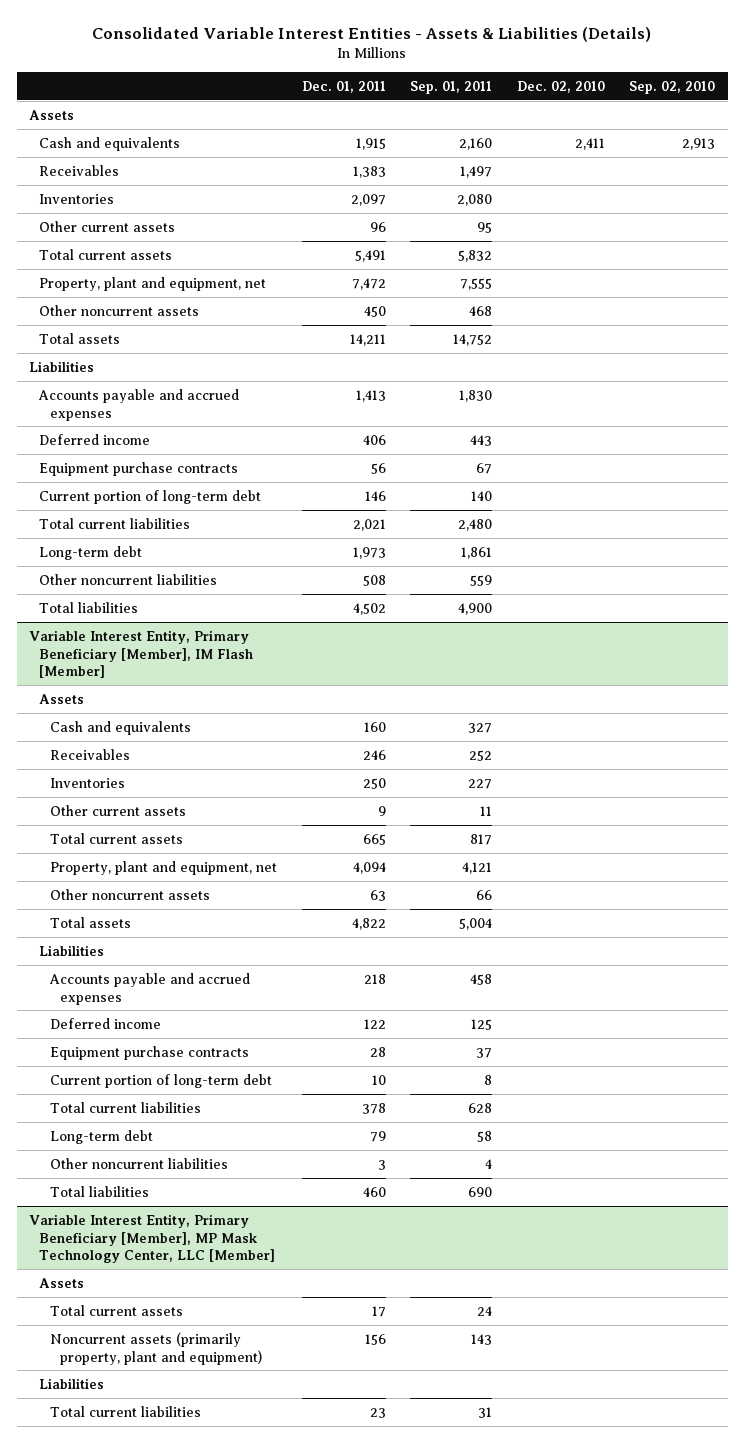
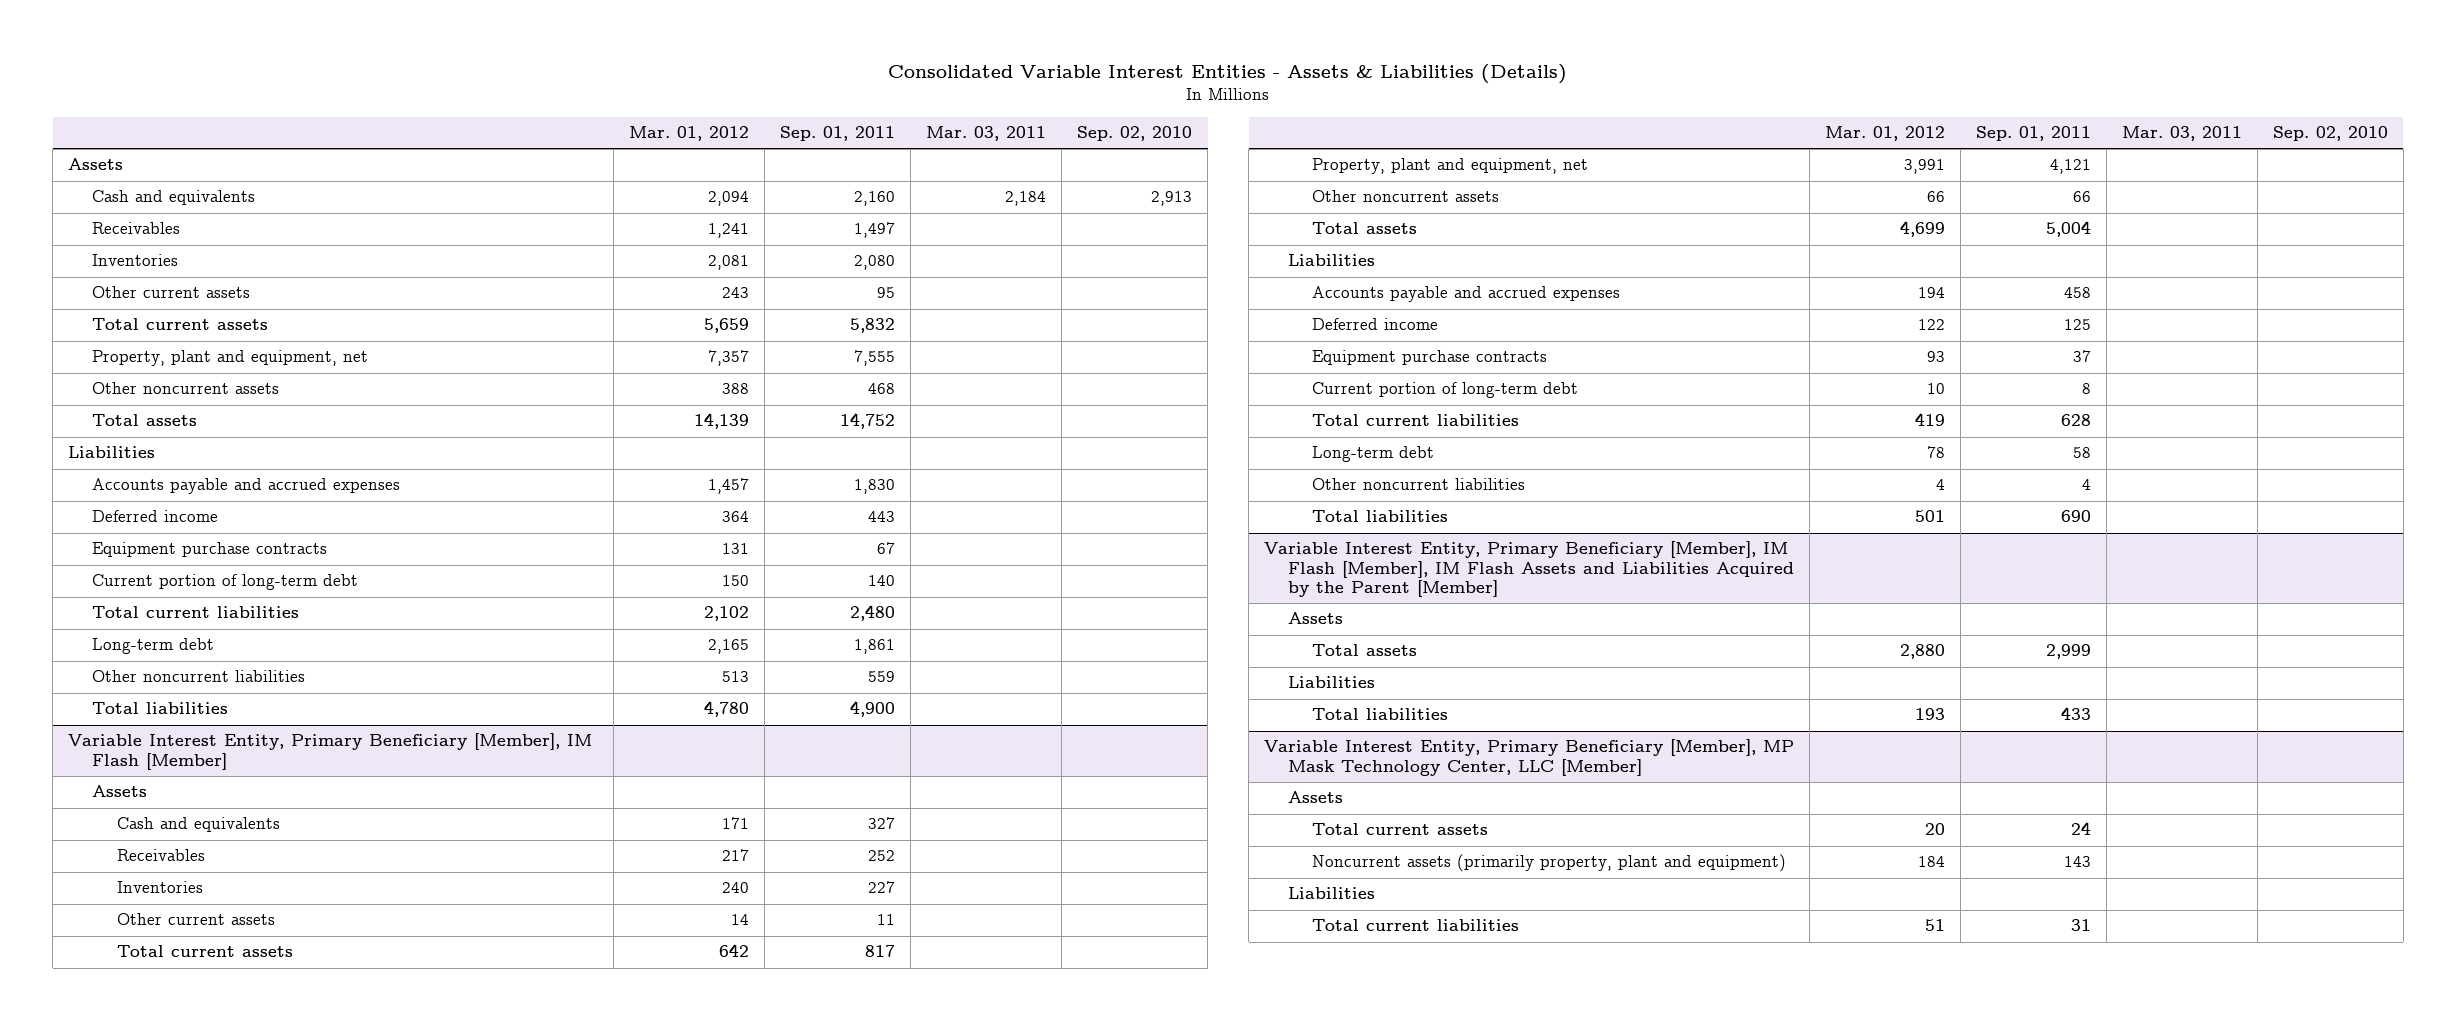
- | Dec. 01, 2011 | Sep. 01, 2011 | Dec. 02, 2010 | Sep. 02, 2010
+ | Mar. 01, 2012 | Sep. 01, 2011 | Mar. 03, 2011 | Sep. 02, 2010
+ Variable Interest Entity, Primary Beneficiary [Member], IM Flash [Member], IM Flash Assets and Liabilities Acquired by the Parent [Member]
+ Assets
+ Total assets | 2,880 | 2,999 | |
+ Liabilities
+ Total liabilities | 193 | 433 | |

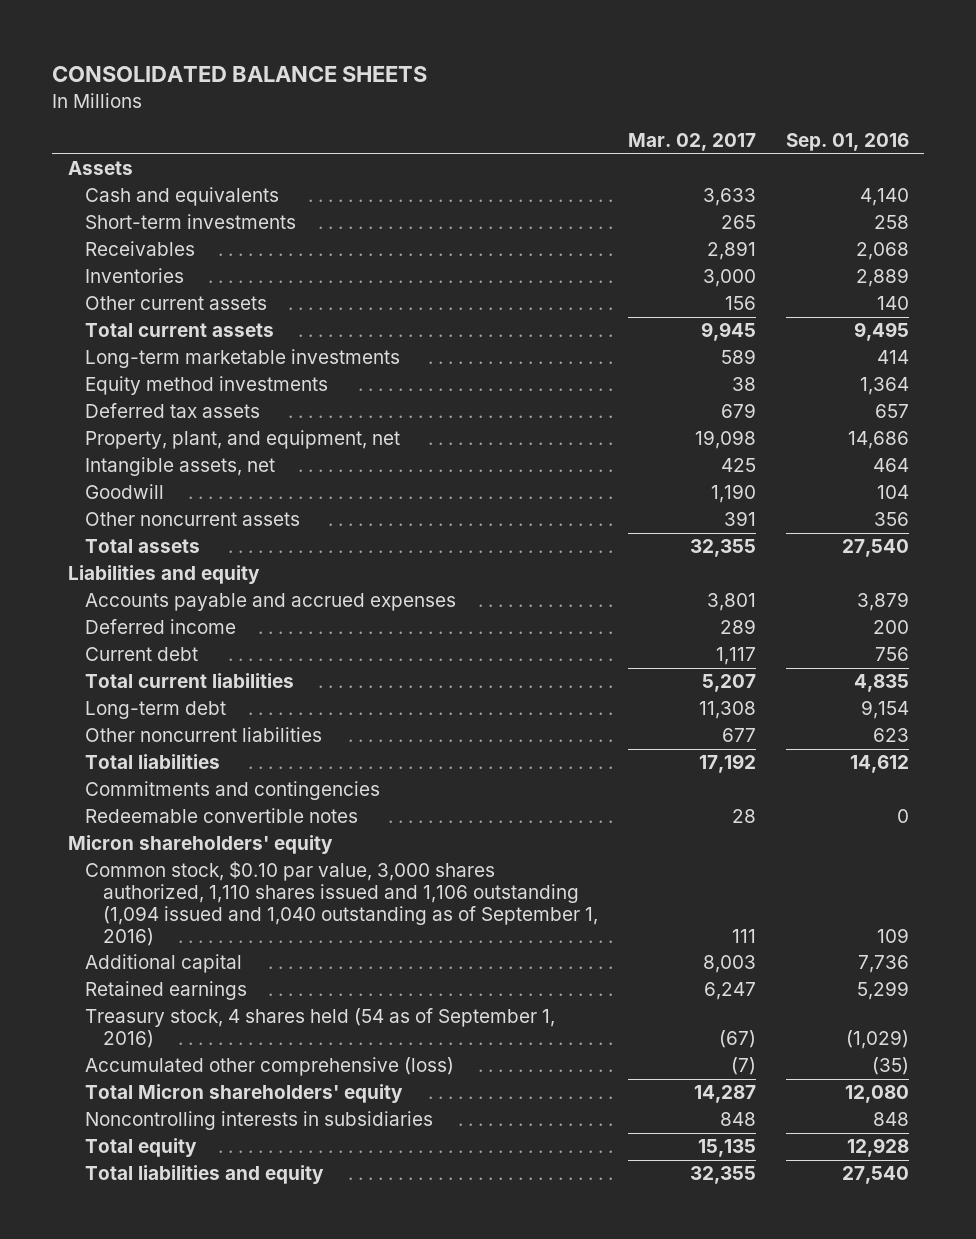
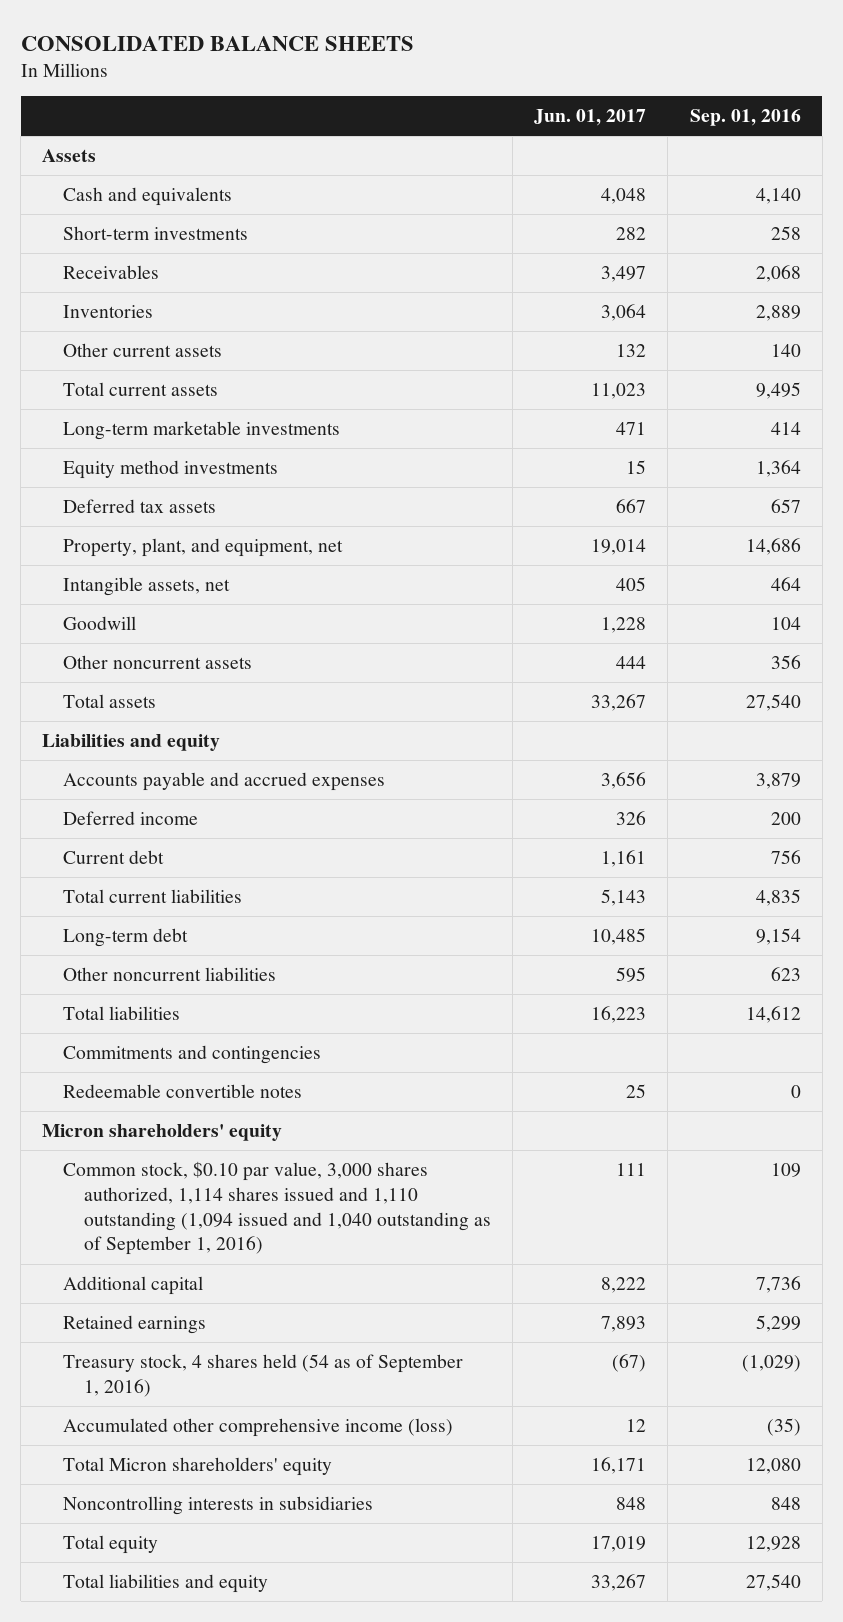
- | Mar. 02, 2017 | Sep. 01, 2016
+ | Jun. 01, 2017 | Sep. 01, 2016
- Common stock, $0.10 par value, 3,000 shares authorized, 1,110 shares issued and 1,106 outstanding (1,094 issued and 1,040 outstanding as of September 1, 2016) | 111 | 109
+ Common stock, $0.10 par value, 3,000 shares authorized, 1,114 shares issued and 1,110 outstanding (1,094 issued and 1,040 outstanding as of September 1, 2016) | 111 | 109
- Accumulated other comprehensive (loss) | (7) | (35)
+ Accumulated other comprehensive income (loss) | 12 | (35)

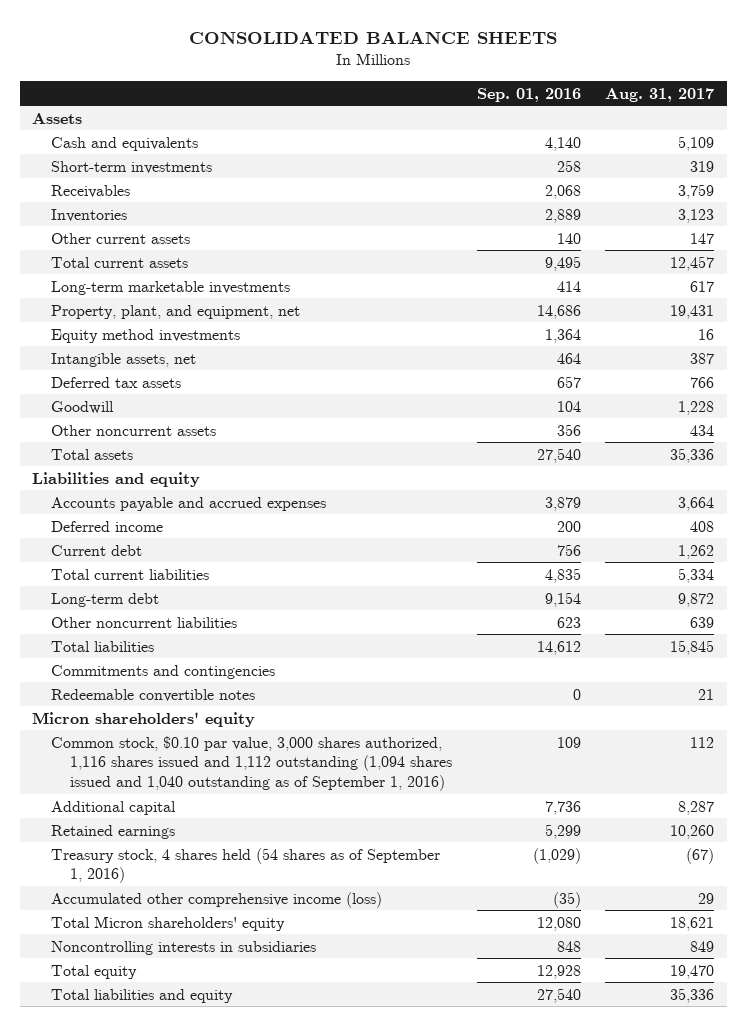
- | Jun. 01, 2017 | Sep. 01, 2016
+ | Sep. 01, 2016 | Aug. 31, 2017
moved down: Equity method investments | 1,364 | 16
moved down: Deferred tax assets | 657 | 766
- Common stock, $0.10 par value, 3,000 shares authorized, 1,114 shares issued and 1,110 outstanding (1,094 issued and 1,040 outstanding as of September 1, 2016) | 111 | 109
+ Common stock, $0.10 par value, 3,000 shares authorized, 1,116 shares issued and 1,112 outstanding (1,094 shares issued and 1,040 outstanding as of September 1, 2016) | 109 | 112
- Treasury stock, 4 shares held (54 as of September 1, 2016) | (67) | (1,029)
+ Treasury stock, 4 shares held (54 shares as of September 1, 2016) | (1,029) | (67)

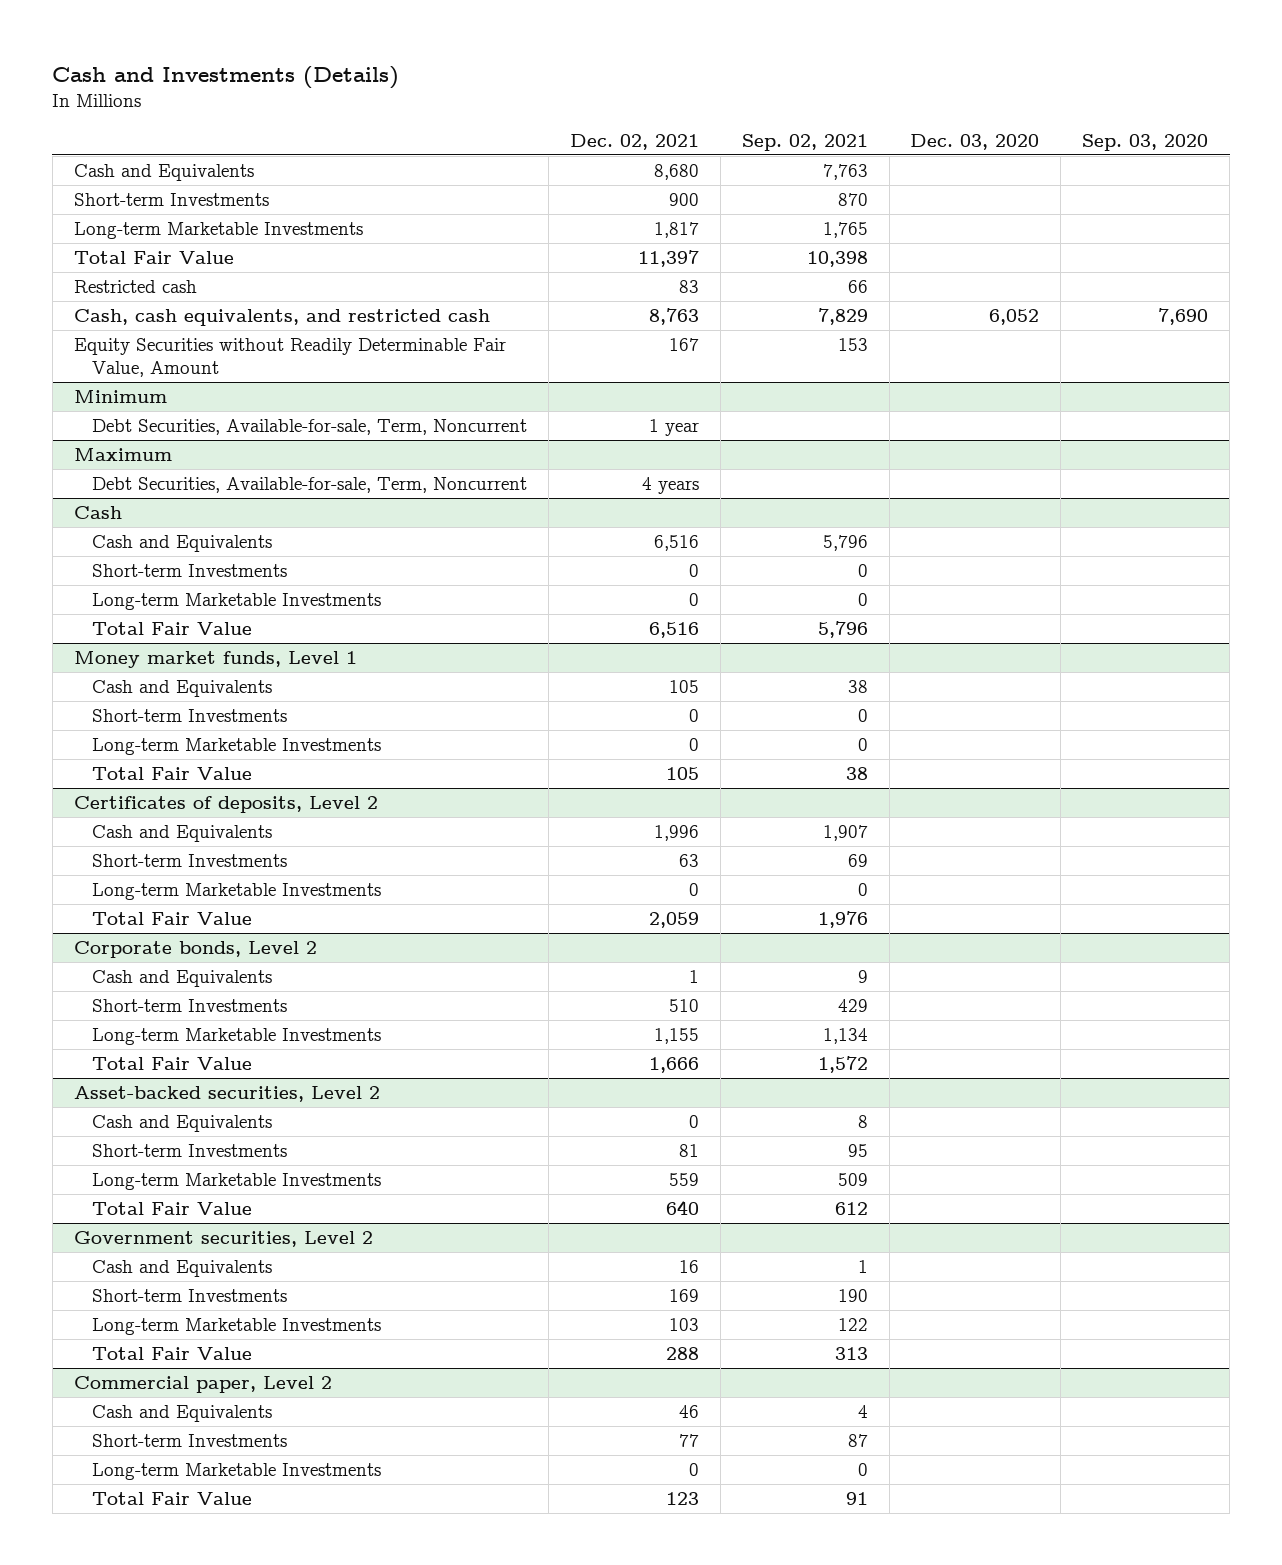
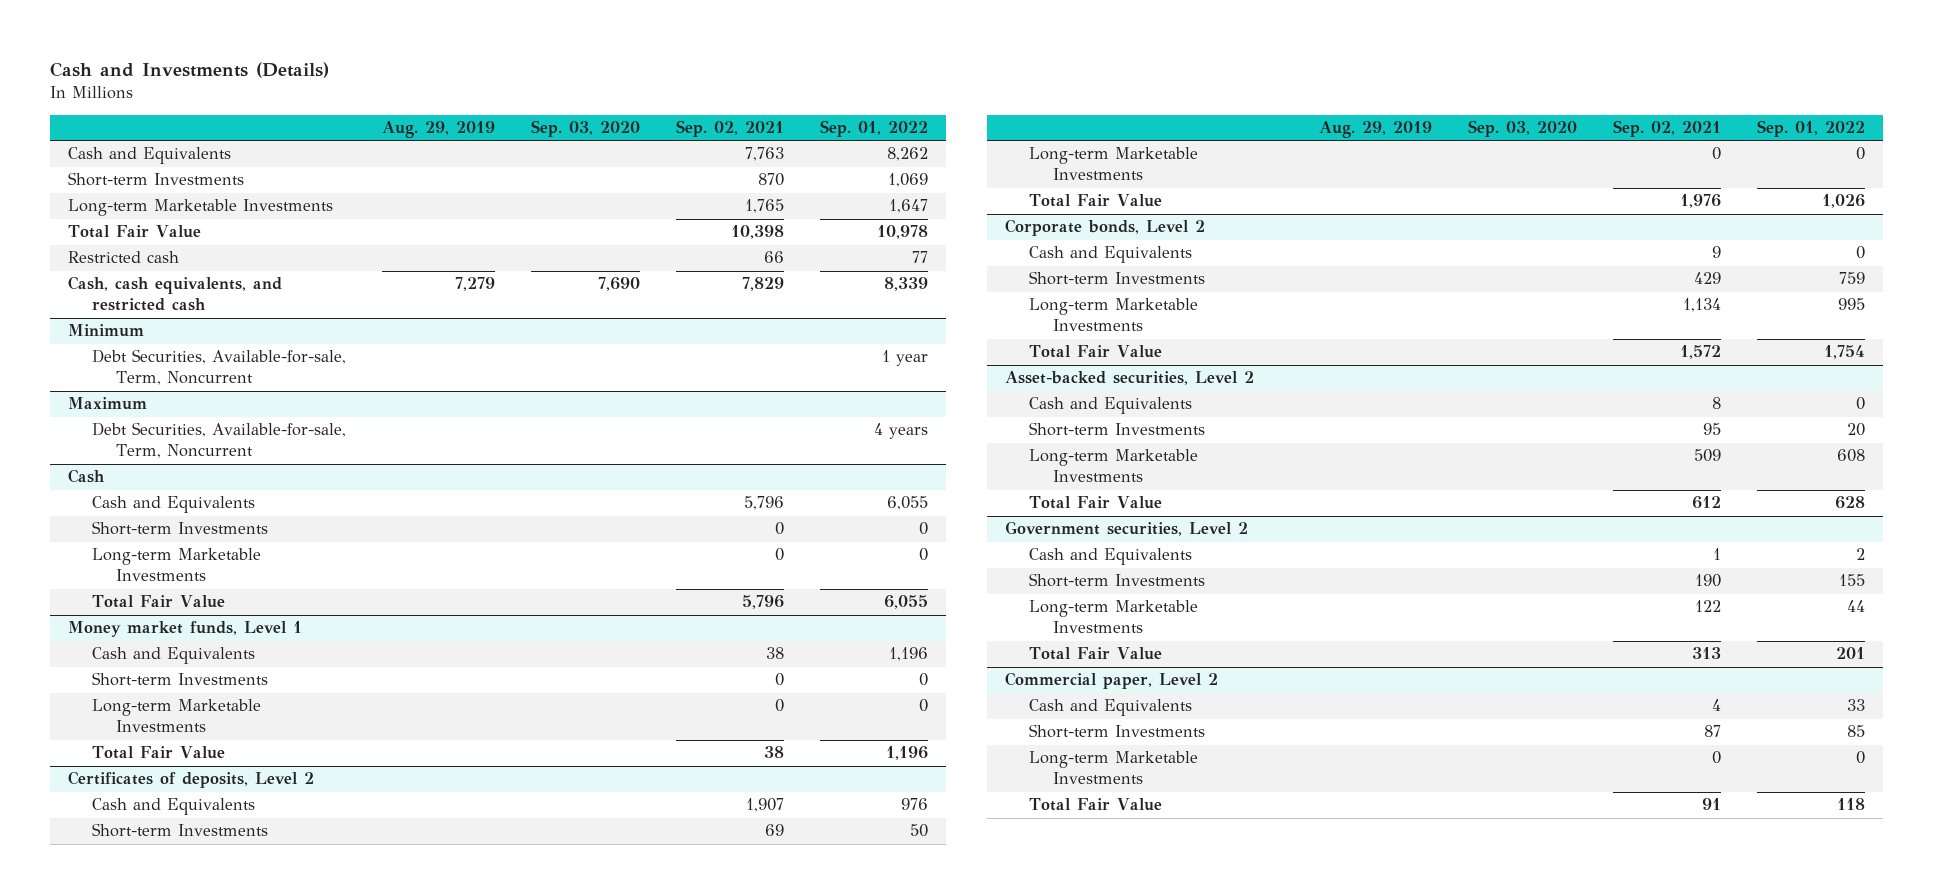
- | Dec. 02, 2021 | Sep. 02, 2021 | Dec. 03, 2020 | Sep. 03, 2020
+ | Aug. 29, 2019 | Sep. 03, 2020 | Sep. 02, 2021 | Sep. 01, 2022
- Equity Securities without Readily Determinable Fair Value, Amount | 167 | 153 | |

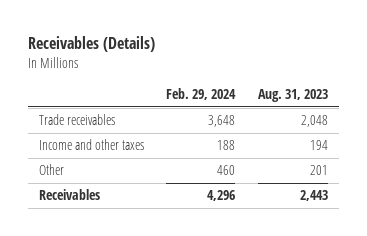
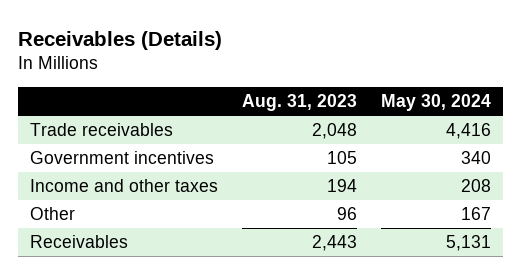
- | Feb. 29, 2024 | Aug. 31, 2023
+ | Aug. 31, 2023 | May 30, 2024
+ Government incentives | 105 | 340
- Other | 460 | 201
+ Other | 96 | 167

